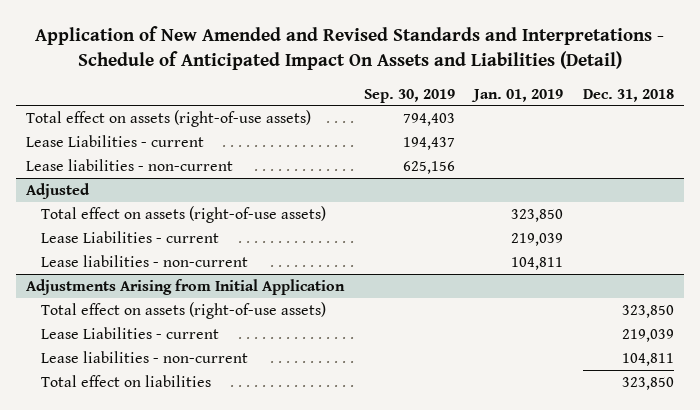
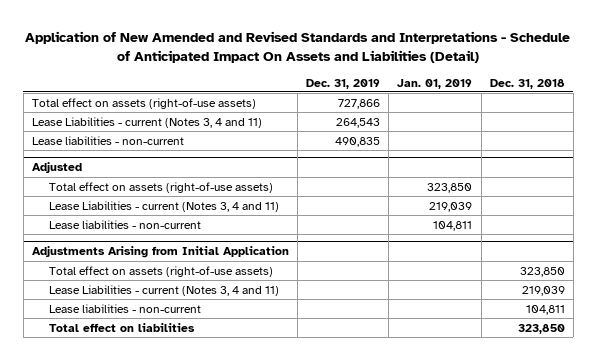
- | Sep. 30, 2019 | Jan. 01, 2019 | Dec. 31, 2018
+ | Dec. 31, 2019 | Jan. 01, 2019 | Dec. 31, 2018
- Lease Liabilities - current | 194,437 | |
+ Lease Liabilities - current (Notes 3, 4 and 11) | 264,543 | |
@ Adjusted
- Lease Liabilities - current | | 219,039 |
+ Lease Liabilities - current (Notes 3, 4 and 11) | | 219,039 |
@ Adjustments Arising from Initial Application
- Lease Liabilities - current | | | 219,039
+ Lease Liabilities - current (Notes 3, 4 and 11) | | | 219,039

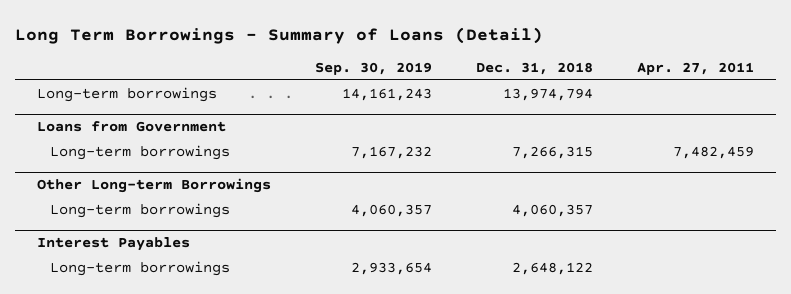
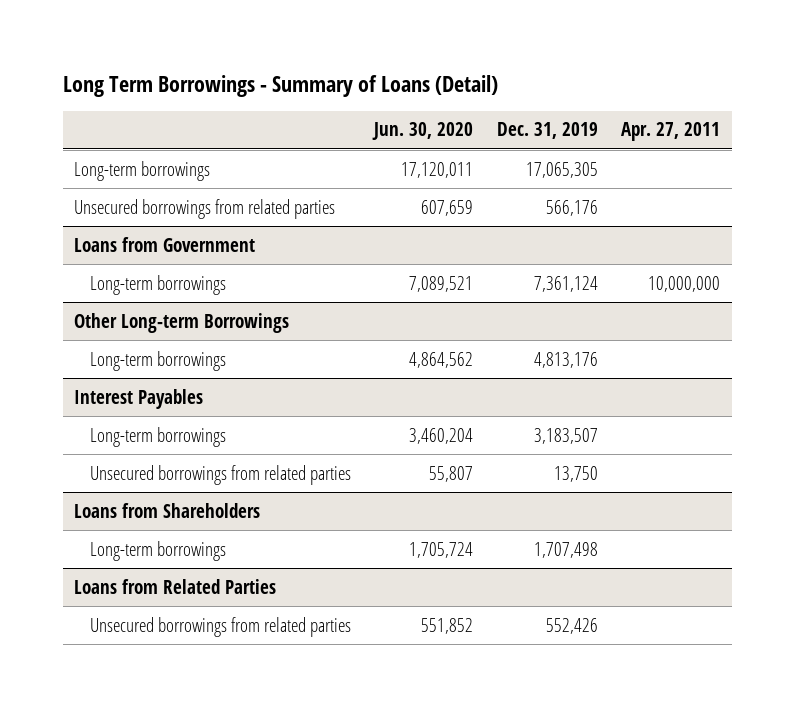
- | Sep. 30, 2019 | Dec. 31, 2018 | Apr. 27, 2011
+ | Jun. 30, 2020 | Dec. 31, 2019 | Apr. 27, 2011
+ Unsecured borrowings from related parties | 607,659 | 566,176 |
@ Loans from Government
- Long-term borrowings | 7,167,232 | 7,266,315 | 7,482,459
+ Long-term borrowings | 7,089,521 | 7,361,124 | 10,000,000
@ Interest Payables
+ Unsecured borrowings from related parties | 55,807 | 13,750 |
+ Loans from Shareholders
+ Long-term borrowings | 1,705,724 | 1,707,498 |
+ Loans from Related Parties
+ Unsecured borrowings from related parties | 551,852 | 552,426 |

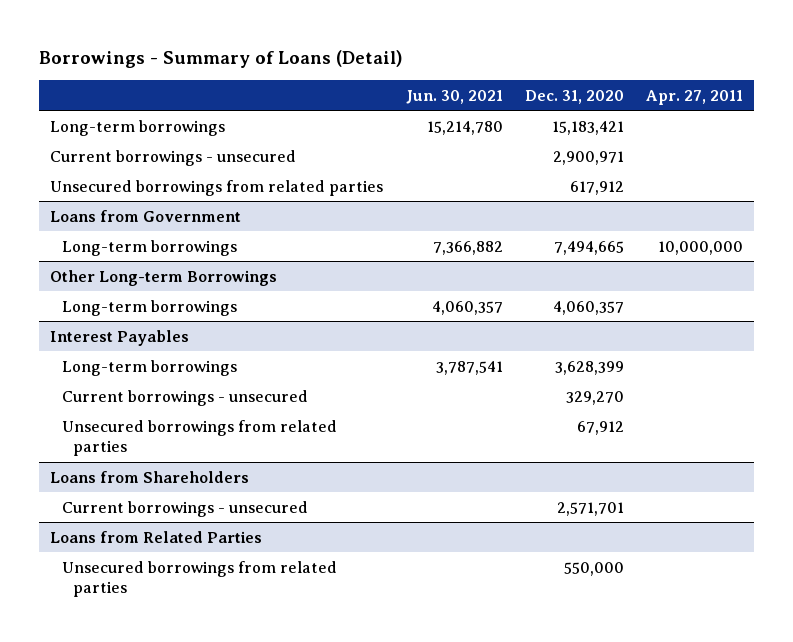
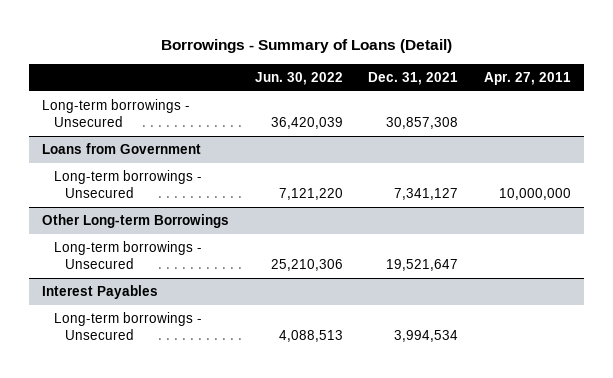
- | Jun. 30, 2021 | Dec. 31, 2020 | Apr. 27, 2011
+ | Jun. 30, 2022 | Dec. 31, 2021 | Apr. 27, 2011
- Long-term borrowings | 15,214,780 | 15,183,421 |
- Current borrowings - unsecured | | 2,900,971 |
- Unsecured borrowings from related parties | | 617,912 |
+ Long-term borrowings - Unsecured | 36,420,039 | 30,857,308 |
@ Loans from Government
- Long-term borrowings | 7,366,882 | 7,494,665 | 10,000,000
+ Long-term borrowings - Unsecured | 7,121,220 | 7,341,127 | 10,000,000
@ Other Long-term Borrowings
- Long-term borrowings | 4,060,357 | 4,060,357 |
+ Long-term borrowings - Unsecured | 25,210,306 | 19,521,647 |
@ Interest Payables
- Long-term borrowings | 3,787,541 | 3,628,399 |
- Current borrowings - unsecured | | 329,270 |
- Unsecured borrowings from related parties | | 67,912 |
- Loans from Shareholders
- Current borrowings - unsecured | | 2,571,701 |
- Loans from Related Parties
- Unsecured borrowings from related parties | | 550,000 |
@ Interest Payables
+ Long-term borrowings - Unsecured | 4,088,513 | 3,994,534 |

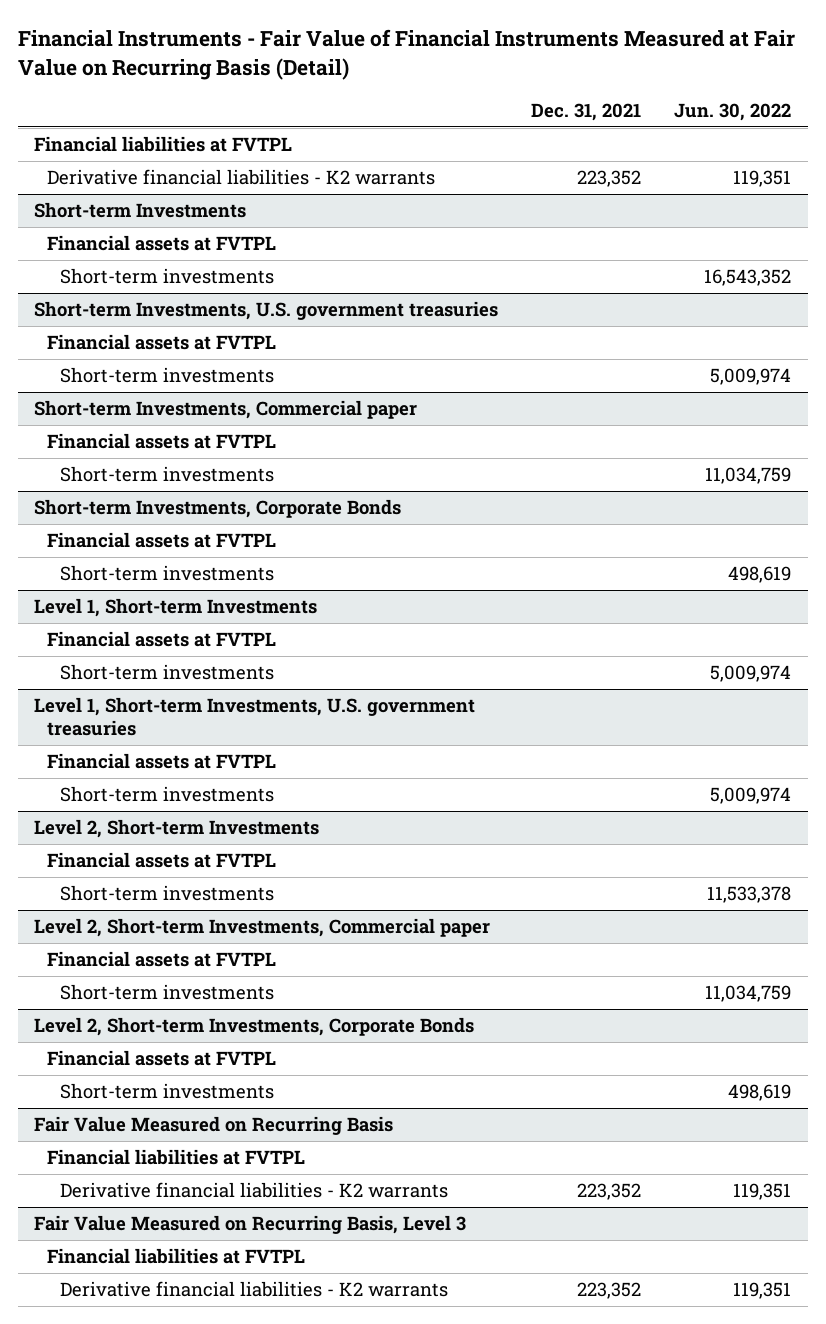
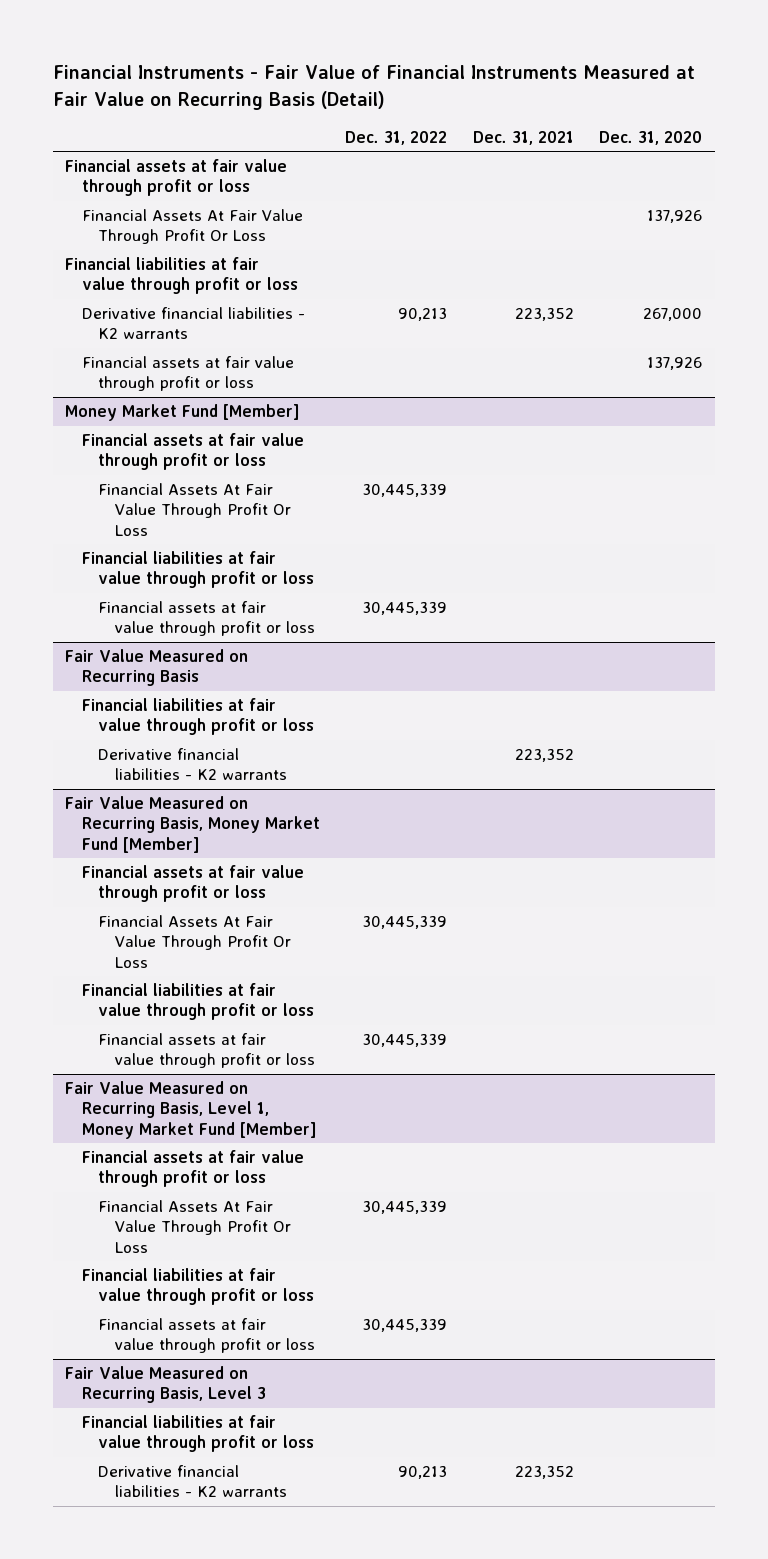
- | Dec. 31, 2021 | Jun. 30, 2022
+ | Dec. 31, 2022 | Dec. 31, 2021 | Dec. 31, 2020
- Financial liabilities at FVTPL
+ Financial assets at fair value through profit or loss
+ Financial Assets At Fair Value Through Profit Or Loss | | | 137,926
+ Financial liabilities at fair value through profit or loss
- Short-term Investments
- Financial assets at FVTPL
- Short-term investments | | 16,543,352
- Short-term Investments, U.S. government treasuries
- Financial assets at FVTPL
- Short-term investments | | 5,009,974
- Short-term Investments, Commercial paper
- Financial assets at FVTPL
- Short-term investments | | 11,034,759
- Short-term Investments, Corporate Bonds
- Financial assets at FVTPL
- Short-term investments | | 498,619
- Level 1, Short-term Investments
- Financial assets at FVTPL
- Short-term investments | | 5,009,974
- Level 1, Short-term Investments, U.S. government treasuries
- Financial assets at FVTPL
- Short-term investments | | 5,009,974
- Level 2, Short-term Investments
- Financial assets at FVTPL
- Short-term investments | | 11,533,378
- Level 2, Short-term Investments, Commercial paper
- Financial assets at FVTPL
- Short-term investments | | 11,034,759
- Level 2, Short-term Investments, Corporate Bonds
- Financial assets at FVTPL
- Short-term investments | | 498,619
+ Financial assets at fair value through profit or loss | | | 137,926
+ Money Market Fund [Member]
+ Financial assets at fair value through profit or loss
+ Financial Assets At Fair Value Through Profit Or Loss | 30,445,339 | |
+ Financial liabilities at fair value through profit or loss
+ Financial assets at fair value through profit or loss | 30,445,339 | |
@ Fair Value Measured on Recurring Basis
- Financial liabilities at FVTPL
+ Financial liabilities at fair value through profit or loss
+ Fair Value Measured on Recurring Basis, Money Market Fund [Member]
+ Financial assets at fair value through profit or loss
+ Financial Assets At Fair Value Through Profit Or Loss | 30,445,339 | |
+ Financial liabilities at fair value through profit or loss
+ Financial assets at fair value through profit or loss | 30,445,339 | |
+ Fair Value Measured on Recurring Basis, Level 1, Money Market Fund [Member]
+ Financial assets at fair value through profit or loss
+ Financial Assets At Fair Value Through Profit Or Loss | 30,445,339 | |
+ Financial liabilities at fair value through profit or loss
+ Financial assets at fair value through profit or loss | 30,445,339 | |
@ Fair Value Measured on Recurring Basis, Level 3
- Financial liabilities at FVTPL
+ Financial liabilities at fair value through profit or loss

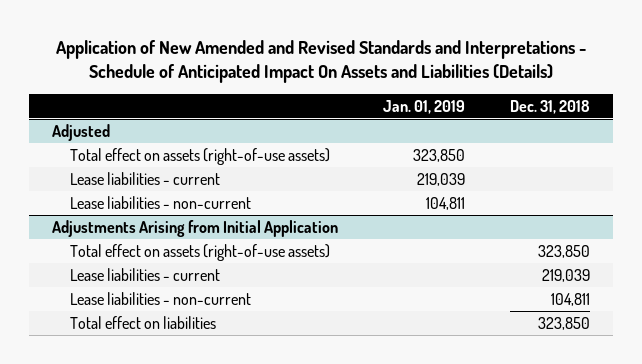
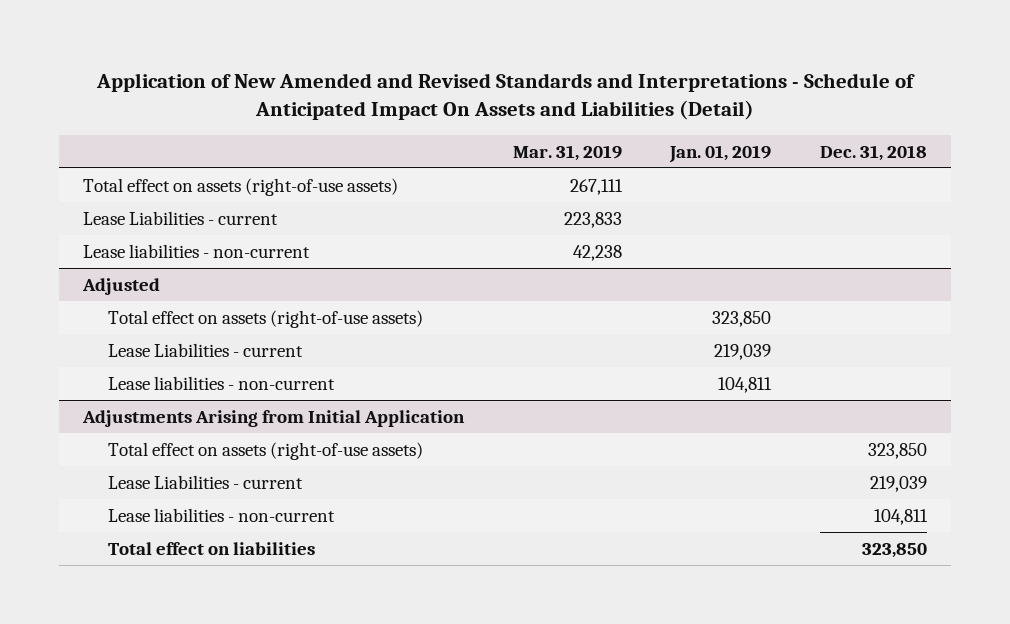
- Application of New Amended and Revised Standards and Interpretations - Schedule of Anticipated Impact On Assets and Liabilities (Details)
+ Application of New Amended and Revised Standards and Interpretations - Schedule of Anticipated Impact On Assets and Liabilities (Detail)
- | Jan. 01, 2019 | Dec. 31, 2018
+ | Mar. 31, 2019 | Jan. 01, 2019 | Dec. 31, 2018
+ Total effect on assets (right-of-use assets) | 267,111 | |
+ Lease Liabilities - current | 223,833 | |
+ Lease liabilities - non-current | 42,238 | |
@ Adjusted
- Lease liabilities - current | 219,039 |
+ Lease Liabilities - current | | 219,039 |
@ Adjustments Arising from Initial Application
- Lease liabilities - current | | 219,039
+ Lease Liabilities - current | | | 219,039

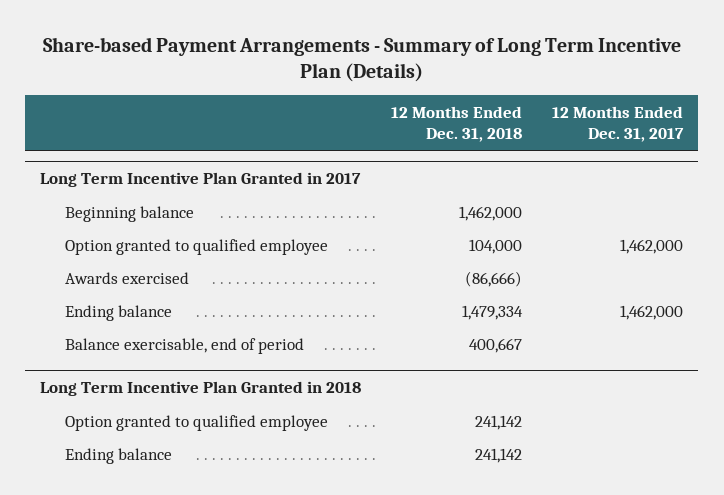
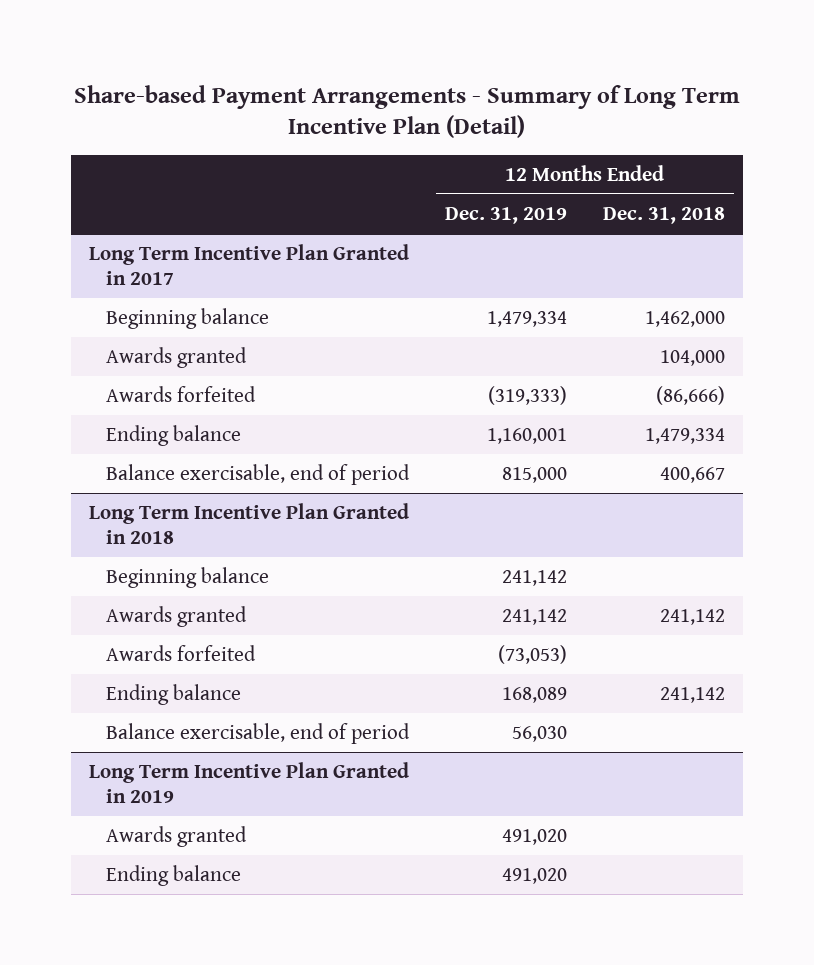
- Share-based Payment Arrangements - Summary of Long Term Incentive Plan (Details)
+ Share-based Payment Arrangements - Summary of Long Term Incentive Plan (Detail)
- | 12 Months Ended Dec. 31, 2018 | 12 Months Ended Dec. 31, 2017
+ | 12 Months Ended Dec. 31, 2019 | 12 Months Ended Dec. 31, 2018
@ Long Term Incentive Plan Granted in 2017
- Option granted to qualified employee | 104,000 | 1,462,000
- Awards exercised | (86,666) |
+ Awards granted | | 104,000
+ Awards forfeited | (319,333) | (86,666)
@ Long Term Incentive Plan Granted in 2018
- Option granted to qualified employee | 241,142 |
+ Beginning balance | 241,142 |
+ Awards granted | 241,142 | 241,142
+ Awards forfeited | (73,053) |
+ Balance exercisable, end of period | 56,030 |
+ Long Term Incentive Plan Granted in 2019
+ Awards granted | 491,020 |
+ Ending balance | 491,020 |

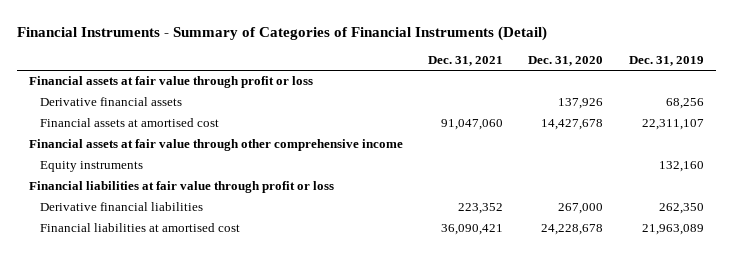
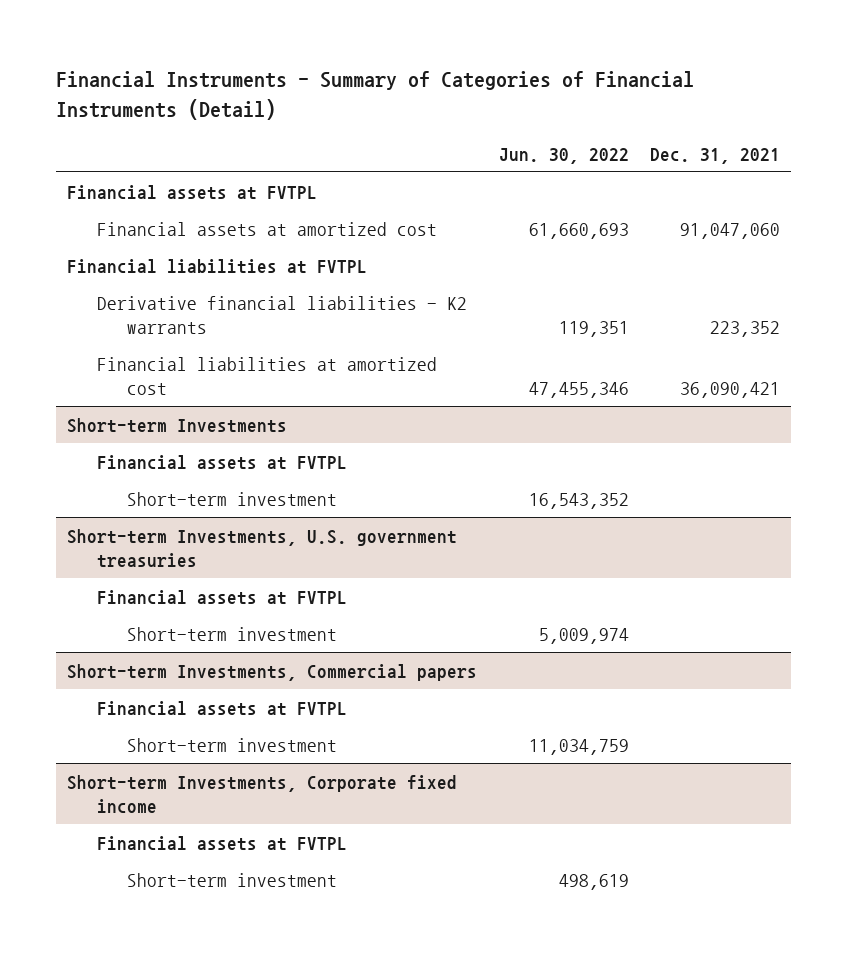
- | Dec. 31, 2021 | Dec. 31, 2020 | Dec. 31, 2019
+ | Jun. 30, 2022 | Dec. 31, 2021
- Financial assets at fair value through profit or loss
- Derivative financial assets | | 137,926 | 68,256
- Financial assets at amortised cost | 91,047,060 | 14,427,678 | 22,311,107
- Financial assets at fair value through other comprehensive income
- Equity instruments | | | 132,160
- Financial liabilities at fair value through profit or loss
- Derivative financial liabilities | 223,352 | 267,000 | 262,350
- Financial liabilities at amortised cost | 36,090,421 | 24,228,678 | 21,963,089
+ Financial assets at FVTPL
+ Financial assets at amortized cost | 61,660,693 | 91,047,060
+ Financial liabilities at FVTPL
+ Derivative financial liabilities - K2 warrants | 119,351 | 223,352
+ Financial liabilities at amortized cost | 47,455,346 | 36,090,421
+ Short-term Investments
+ Financial assets at FVTPL
+ Short-term investment | 16,543,352 |
+ Short-term Investments, U.S. government treasuries
+ Financial assets at FVTPL
+ Short-term investment | 5,009,974 |
+ Short-term Investments, Commercial papers
+ Financial assets at FVTPL
+ Short-term investment | 11,034,759 |
+ Short-term Investments, Corporate fixed income
+ Financial assets at FVTPL
+ Short-term investment | 498,619 |

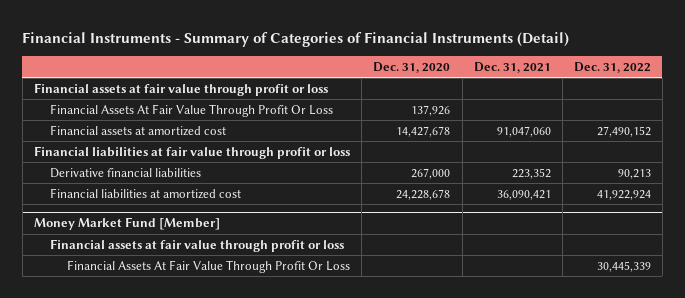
- | Jun. 30, 2022 | Dec. 31, 2021
+ | Dec. 31, 2020 | Dec. 31, 2021 | Dec. 31, 2022
- Financial assets at FVTPL
+ Financial assets at fair value through profit or loss
+ Financial Assets At Fair Value Through Profit Or Loss | 137,926 | |
- Financial liabilities at FVTPL
- Derivative financial liabilities - K2 warrants | 119,351 | 223,352
+ Financial liabilities at fair value through profit or loss
+ Derivative financial liabilities | 267,000 | 223,352 | 90,213
- Short-term Investments
- Financial assets at FVTPL
- Short-term investment | 16,543,352 |
- Short-term Investments, U.S. government treasuries
- Financial assets at FVTPL
- Short-term investment | 5,009,974 |
- Short-term Investments, Commercial papers
- Financial assets at FVTPL
- Short-term investment | 11,034,759 |
- Short-term Investments, Corporate fixed income
- Financial assets at FVTPL
- Short-term investment | 498,619 |
+ Money Market Fund [Member]
+ Financial assets at fair value through profit or loss
+ Financial Assets At Fair Value Through Profit Or Loss | | | 30,445,339

